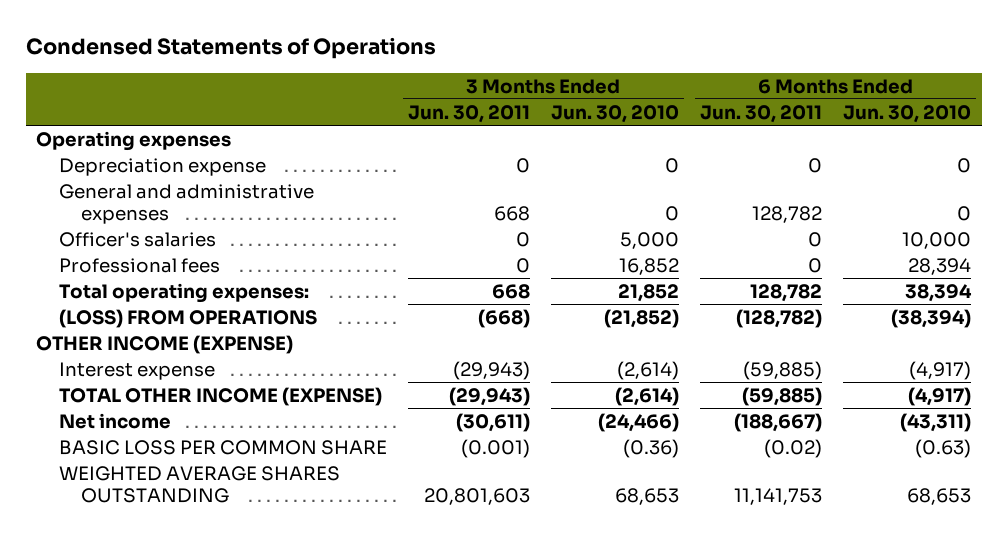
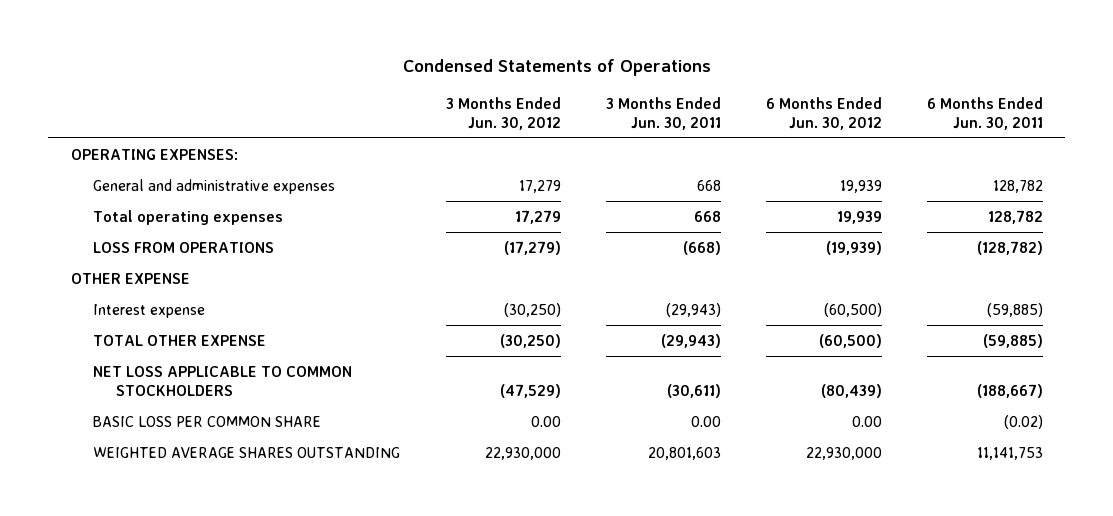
- | 3 Months Ended Jun. 30, 2011 | 3 Months Ended Jun. 30, 2010 | 6 Months Ended Jun. 30, 2011 | 6 Months Ended Jun. 30, 2010
+ | 3 Months Ended Jun. 30, 2012 | 3 Months Ended Jun. 30, 2011 | 6 Months Ended Jun. 30, 2012 | 6 Months Ended Jun. 30, 2011
- Operating expenses
- Depreciation expense | 0 | 0 | 0 | 0
+ OPERATING EXPENSES:
- Officer's salaries | 0 | 5,000 | 0 | 10,000
- Professional fees | 0 | 16,852 | 0 | 28,394
- Total operating expenses: | 668 | 21,852 | 128,782 | 38,394
- (LOSS) FROM OPERATIONS | (668) | (21,852) | (128,782) | (38,394)
- OTHER INCOME (EXPENSE)
+ Total operating expenses | 17,279 | 668 | 19,939 | 128,782
+ LOSS FROM OPERATIONS | (17,279) | (668) | (19,939) | (128,782)
+ OTHER EXPENSE
- TOTAL OTHER INCOME (EXPENSE) | (29,943) | (2,614) | (59,885) | (4,917)
- Net income | (30,611) | (24,466) | (188,667) | (43,311)
- BASIC LOSS PER COMMON SHARE | (0.001) | (0.36) | (0.02) | (0.63)
+ TOTAL OTHER EXPENSE | (30,250) | (29,943) | (60,500) | (59,885)
+ NET LOSS APPLICABLE TO COMMON STOCKHOLDERS | (47,529) | (30,611) | (80,439) | (188,667)
+ BASIC LOSS PER COMMON SHARE | 0.00 | 0.00 | 0.00 | (0.02)

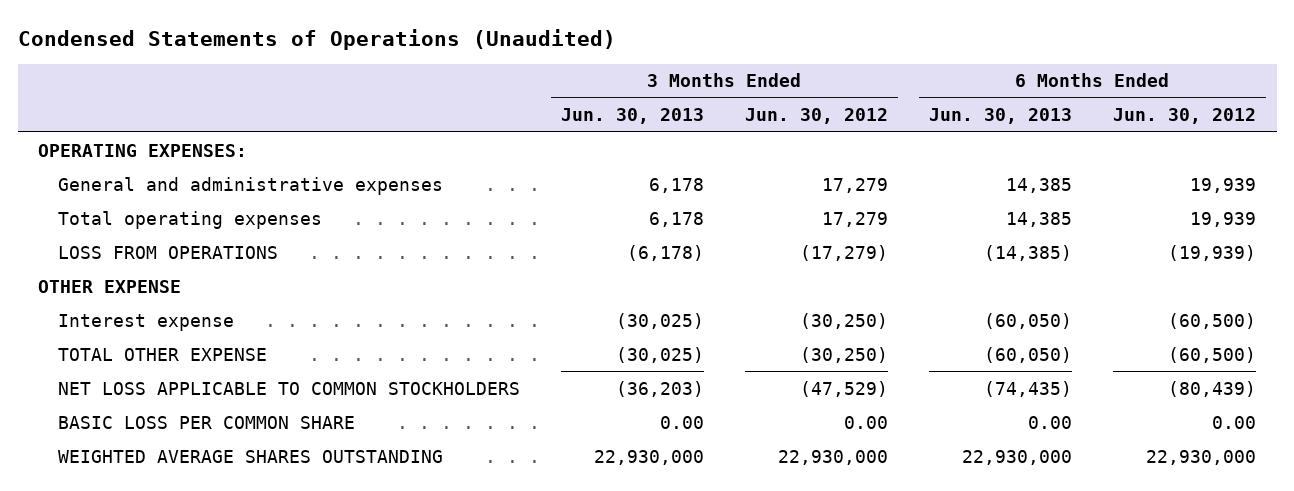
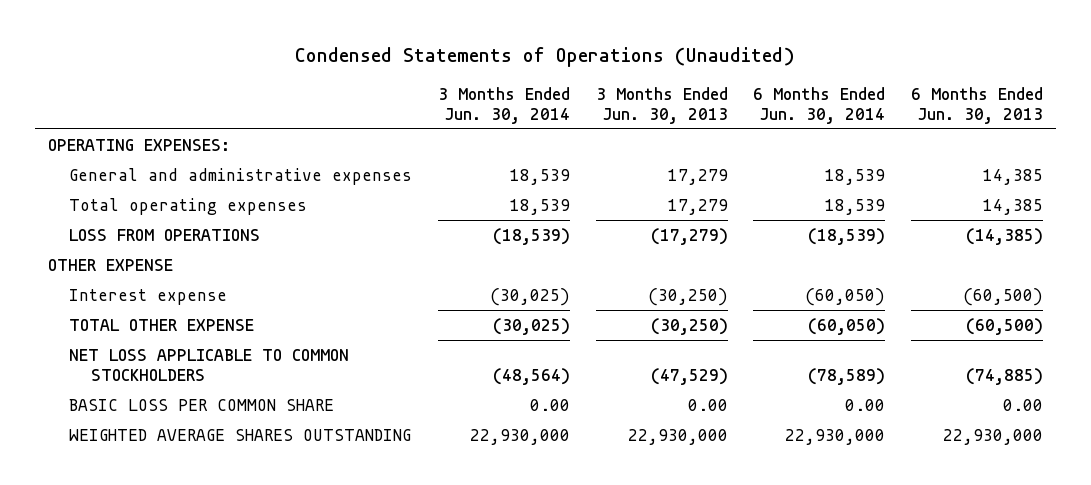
- | 3 Months Ended Jun. 30, 2013 | 3 Months Ended Jun. 30, 2012 | 6 Months Ended Jun. 30, 2013 | 6 Months Ended Jun. 30, 2012
+ | 3 Months Ended Jun. 30, 2014 | 3 Months Ended Jun. 30, 2013 | 6 Months Ended Jun. 30, 2014 | 6 Months Ended Jun. 30, 2013
- General and administrative expenses | 6,178 | 17,279 | 14,385 | 19,939
- Total operating expenses | 6,178 | 17,279 | 14,385 | 19,939
- LOSS FROM OPERATIONS | (6,178) | (17,279) | (14,385) | (19,939)
+ General and administrative expenses | 18,539 | 17,279 | 18,539 | 14,385
+ Total operating expenses | 18,539 | 17,279 | 18,539 | 14,385
+ LOSS FROM OPERATIONS | (18,539) | (17,279) | (18,539) | (14,385)
- Interest expense | (30,025) | (30,250) | (60,050) | (60,500)
- TOTAL OTHER EXPENSE | (30,025) | (30,250) | (60,050) | (60,500)
- NET LOSS APPLICABLE TO COMMON STOCKHOLDERS | (36,203) | (47,529) | (74,435) | (80,439)
+ Interest expense | (30,025) | (30,250) | (60,050) | (60,500)
+ TOTAL OTHER EXPENSE | (30,025) | (30,250) | (60,050) | (60,500)
+ NET LOSS APPLICABLE TO COMMON STOCKHOLDERS | (48,564) | (47,529) | (78,589) | (74,885)

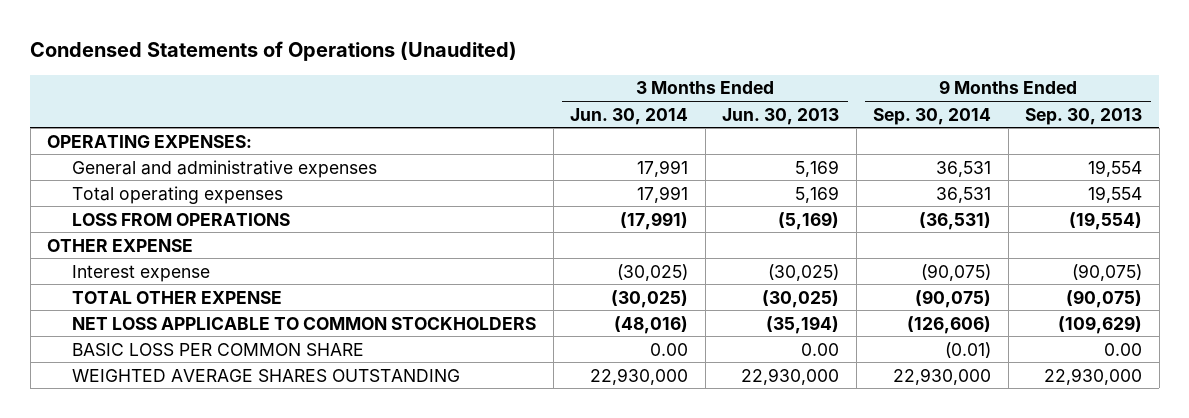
- | 3 Months Ended Jun. 30, 2014 | 3 Months Ended Jun. 30, 2013 | 6 Months Ended Jun. 30, 2014 | 6 Months Ended Jun. 30, 2013
+ | 3 Months Ended Jun. 30, 2014 | 3 Months Ended Jun. 30, 2013 | 9 Months Ended Sep. 30, 2014 | 9 Months Ended Sep. 30, 2013
- General and administrative expenses | 18,539 | 17,279 | 18,539 | 14,385
- Total operating expenses | 18,539 | 17,279 | 18,539 | 14,385
- LOSS FROM OPERATIONS | (18,539) | (17,279) | (18,539) | (14,385)
+ General and administrative expenses | 17,991 | 5,169 | 36,531 | 19,554
+ Total operating expenses | 17,991 | 5,169 | 36,531 | 19,554
+ LOSS FROM OPERATIONS | (17,991) | (5,169) | (36,531) | (19,554)
- Interest expense | (30,025) | (30,250) | (60,050) | (60,500)
- TOTAL OTHER EXPENSE | (30,025) | (30,250) | (60,050) | (60,500)
- NET LOSS APPLICABLE TO COMMON STOCKHOLDERS | (48,564) | (47,529) | (78,589) | (74,885)
+ Interest expense | (30,025) | (30,025) | (90,075) | (90,075)
+ TOTAL OTHER EXPENSE | (30,025) | (30,025) | (90,075) | (90,075)
+ NET LOSS APPLICABLE TO COMMON STOCKHOLDERS | (48,016) | (35,194) | (126,606) | (109,629)

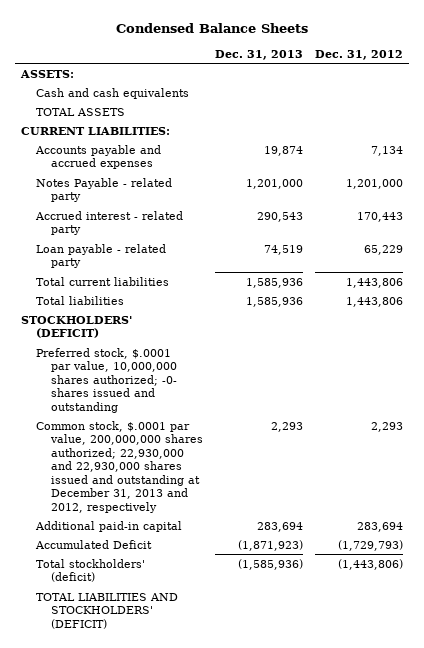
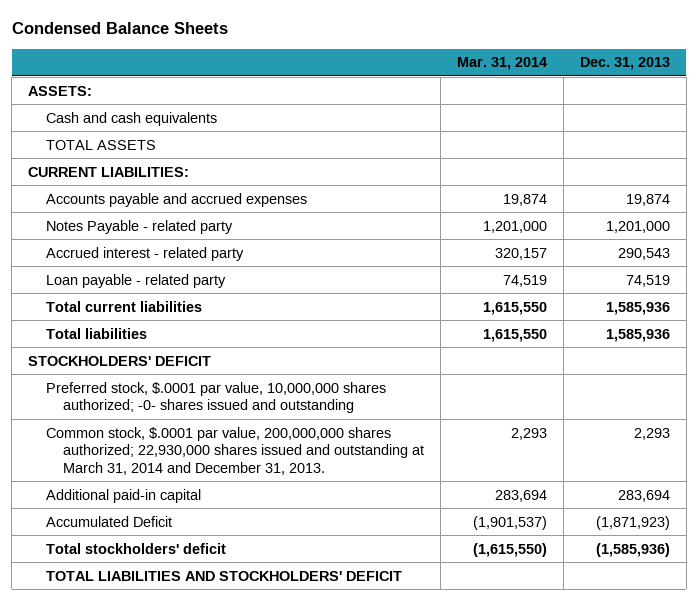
- | Dec. 31, 2013 | Dec. 31, 2012
+ | Mar. 31, 2014 | Dec. 31, 2013
- STOCKHOLDERS' (DEFICIT)
+ STOCKHOLDERS' DEFICIT
- Common stock, $.0001 par value, 200,000,000 shares authorized; 22,930,000 and 22,930,000 shares issued and outstanding at December 31, 2013 and 2012, respectively | 2,293 | 2,293
+ Common stock, $.0001 par value, 200,000,000 shares authorized; 22,930,000 shares issued and outstanding at March 31, 2014 and December 31, 2013. | 2,293 | 2,293
- Total stockholders' (deficit) | (1,585,936) | (1,443,806)
- TOTAL LIABILITIES AND STOCKHOLDERS' (DEFICIT)
+ Total stockholders' deficit | (1,615,550) | (1,585,936)
+ TOTAL LIABILITIES AND STOCKHOLDERS' DEFICIT

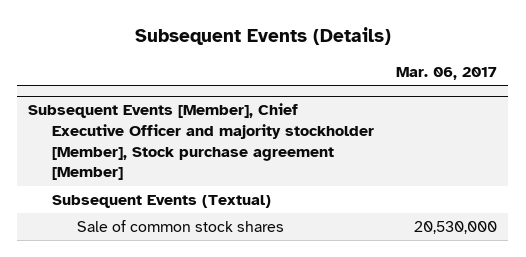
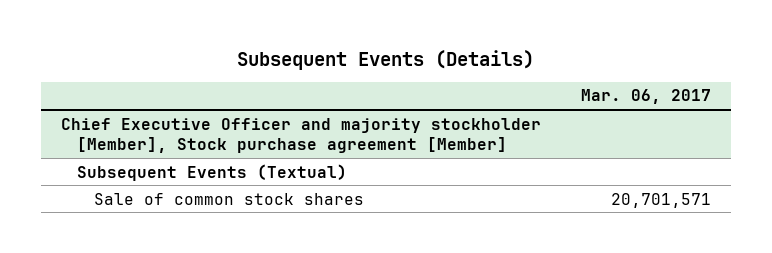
- Subsequent Events [Member], Chief Executive Officer and majority stockholder [Member], Stock purchase agreement [Member]
+ Chief Executive Officer and majority stockholder [Member], Stock purchase agreement [Member]
- Sale of common stock shares | 20,530,000
+ Sale of common stock shares | 20,701,571

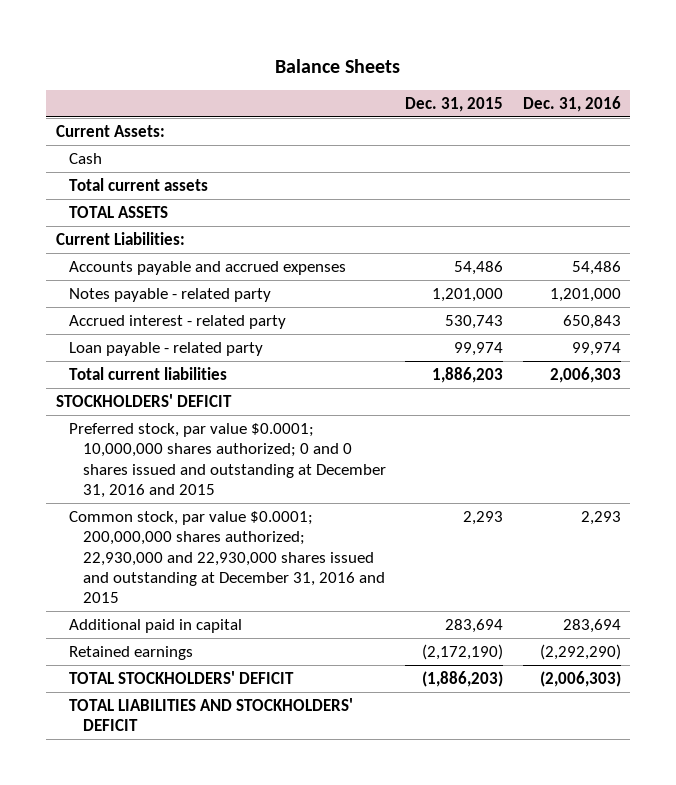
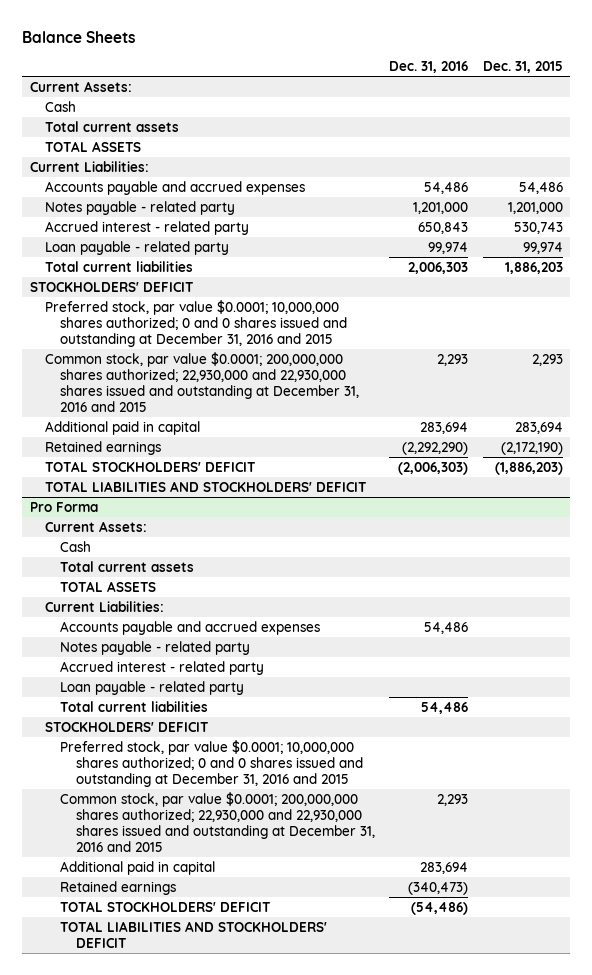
- | Dec. 31, 2015 | Dec. 31, 2016
+ | Dec. 31, 2016 | Dec. 31, 2015
+ Pro Forma
+ Current Assets:
+ Cash
+ Total current assets
+ TOTAL ASSETS
+ Current Liabilities:
+ Accounts payable and accrued expenses | 54,486 |
+ Notes payable - related party
+ Accrued interest - related party
+ Loan payable - related party
+ Total current liabilities | 54,486 |
+ STOCKHOLDERS' DEFICIT
+ Preferred stock, par value $0.0001; 10,000,000 shares authorized; 0 and 0 shares issued and outstanding at December 31, 2016 and 2015
+ Common stock, par value $0.0001; 200,000,000 shares authorized; 22,930,000 and 22,930,000 shares issued and outstanding at December 31, 2016 and 2015 | 2,293 |
+ Additional paid in capital | 283,694 |
+ Retained earnings | (340,473) |
+ TOTAL STOCKHOLDERS' DEFICIT | (54,486) |
+ TOTAL LIABILITIES AND STOCKHOLDERS' DEFICIT

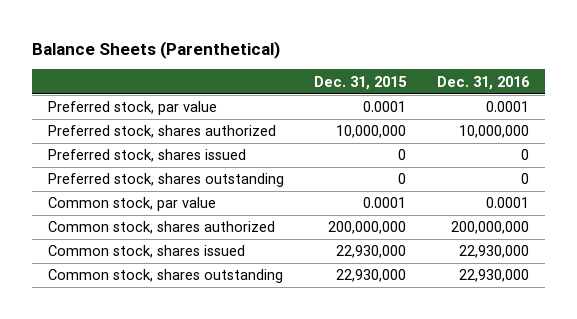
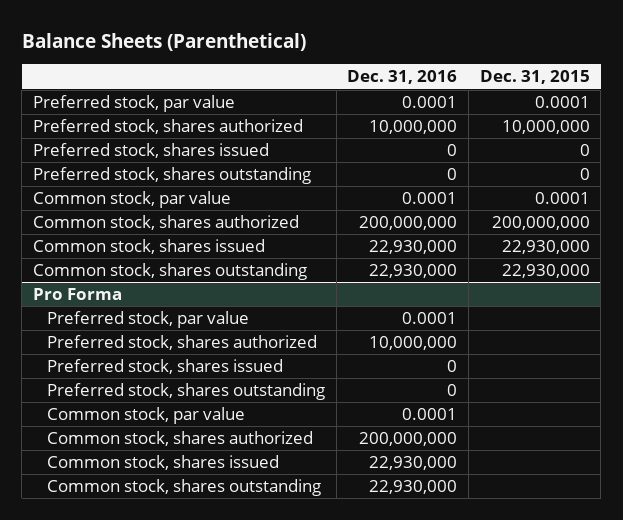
- | Dec. 31, 2015 | Dec. 31, 2016
+ | Dec. 31, 2016 | Dec. 31, 2015
+ Pro Forma
+ Preferred stock, par value | 0.0001 |
+ Preferred stock, shares authorized | 10,000,000 |
+ Preferred stock, shares issued | 0 |
+ Preferred stock, shares outstanding | 0 |
+ Common stock, par value | 0.0001 |
+ Common stock, shares authorized | 200,000,000 |
+ Common stock, shares issued | 22,930,000 |
+ Common stock, shares outstanding | 22,930,000 |

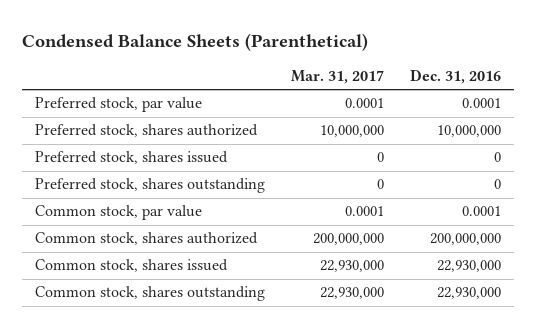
- Balance Sheets (Parenthetical)
+ Condensed Balance Sheets (Parenthetical)
- | Dec. 31, 2016 | Dec. 31, 2015
+ | Mar. 31, 2017 | Dec. 31, 2016
- Pro Forma
- Preferred stock, par value | 0.0001 |
- Preferred stock, shares authorized | 10,000,000 |
- Preferred stock, shares issued | 0 |
- Preferred stock, shares outstanding | 0 |
- Common stock, par value | 0.0001 |
- Common stock, shares authorized | 200,000,000 |
- Common stock, shares issued | 22,930,000 |
- Common stock, shares outstanding | 22,930,000 |

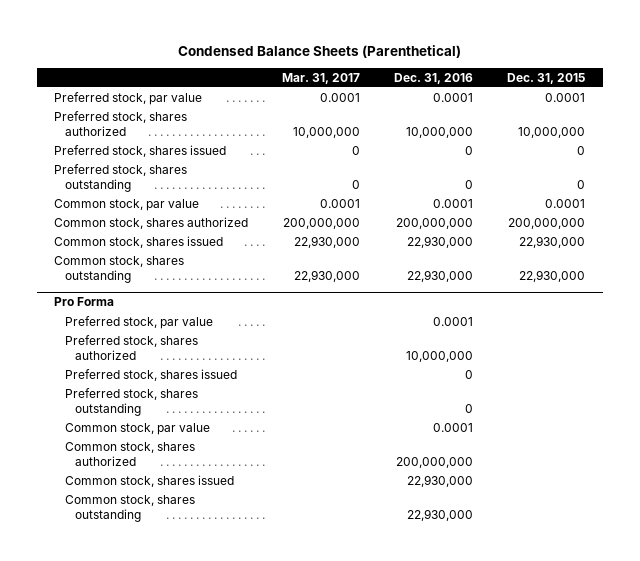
- | Mar. 31, 2017 | Dec. 31, 2016
+ | Mar. 31, 2017 | Dec. 31, 2016 | Dec. 31, 2015
+ Pro Forma
+ Preferred stock, par value | | 0.0001 |
+ Preferred stock, shares authorized | | 10,000,000 |
+ Preferred stock, shares issued | | 0 |
+ Preferred stock, shares outstanding | | 0 |
+ Common stock, par value | | 0.0001 |
+ Common stock, shares authorized | | 200,000,000 |
+ Common stock, shares issued | | 22,930,000 |
+ Common stock, shares outstanding | | 22,930,000 |

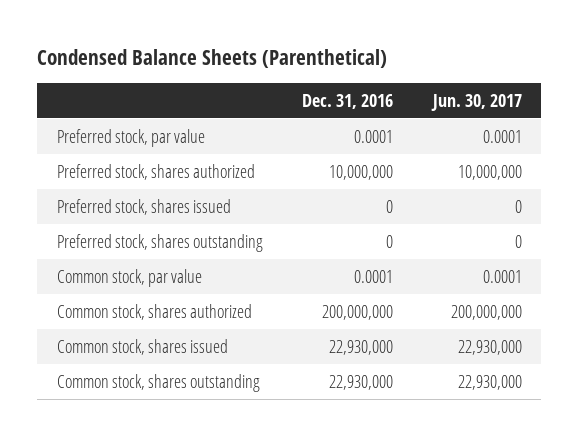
- | Mar. 31, 2017 | Dec. 31, 2016 | Dec. 31, 2015
+ | Dec. 31, 2016 | Jun. 30, 2017
- Pro Forma
- Preferred stock, par value | | 0.0001 |
- Preferred stock, shares authorized | | 10,000,000 |
- Preferred stock, shares issued | | 0 |
- Preferred stock, shares outstanding | | 0 |
- Common stock, par value | | 0.0001 |
- Common stock, shares authorized | | 200,000,000 |
- Common stock, shares issued | | 22,930,000 |
- Common stock, shares outstanding | | 22,930,000 |

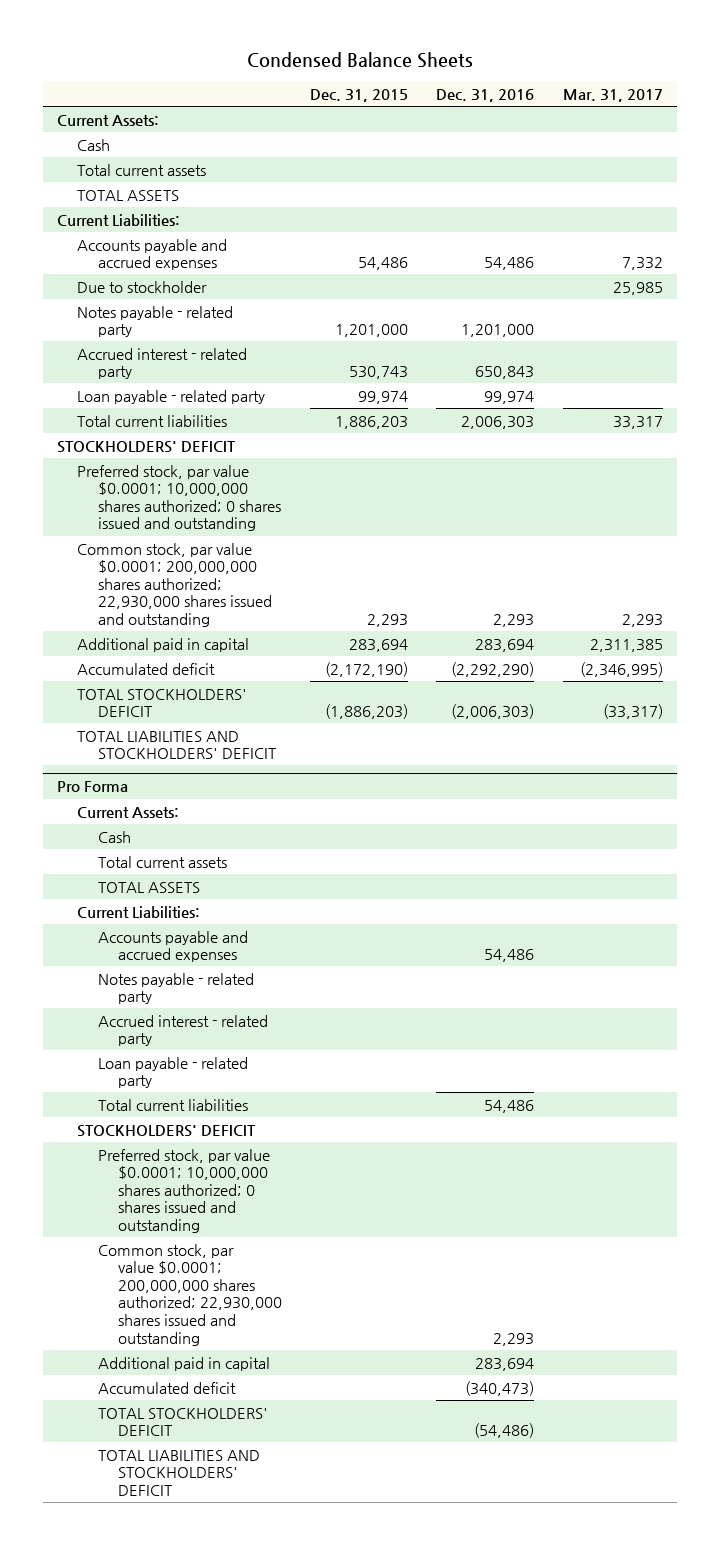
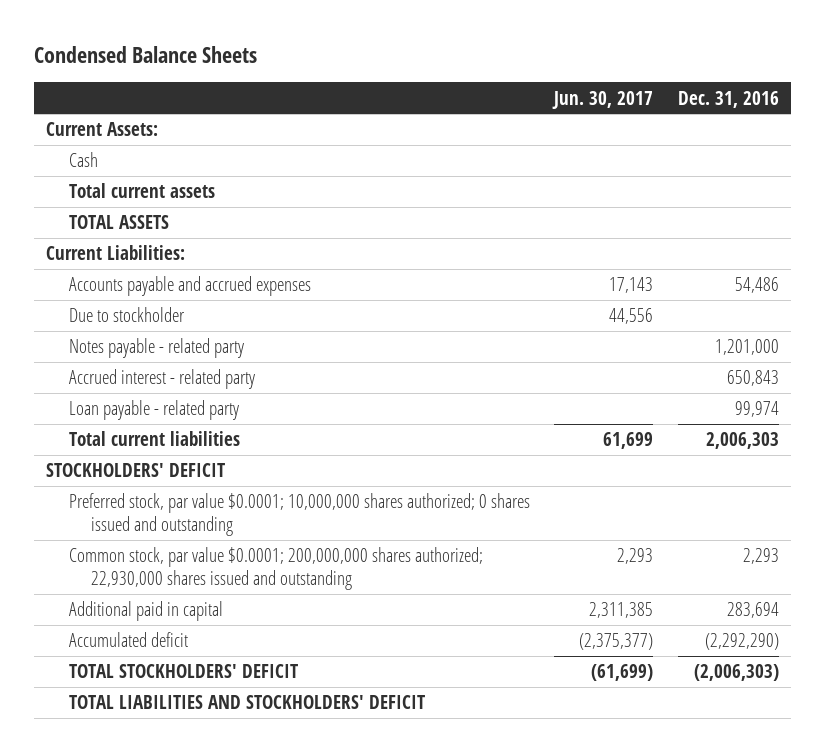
- | Dec. 31, 2015 | Dec. 31, 2016 | Mar. 31, 2017
+ | Jun. 30, 2017 | Dec. 31, 2016
- Pro Forma
- Current Assets:
- Cash
- Total current assets
- TOTAL ASSETS
- Current Liabilities:
- Accounts payable and accrued expenses | | 54,486 |
- Notes payable - related party
- Accrued interest - related party
- Loan payable - related party
- Total current liabilities | | 54,486 |
- STOCKHOLDERS' DEFICIT
- Preferred stock, par value $0.0001; 10,000,000 shares authorized; 0 shares issued and outstanding
- Common stock, par value $0.0001; 200,000,000 shares authorized; 22,930,000 shares issued and outstanding | | 2,293 |
- Additional paid in capital | | 283,694 |
- Accumulated deficit | | (340,473) |
- TOTAL STOCKHOLDERS' DEFICIT | | (54,486) |
- TOTAL LIABILITIES AND STOCKHOLDERS' DEFICIT

